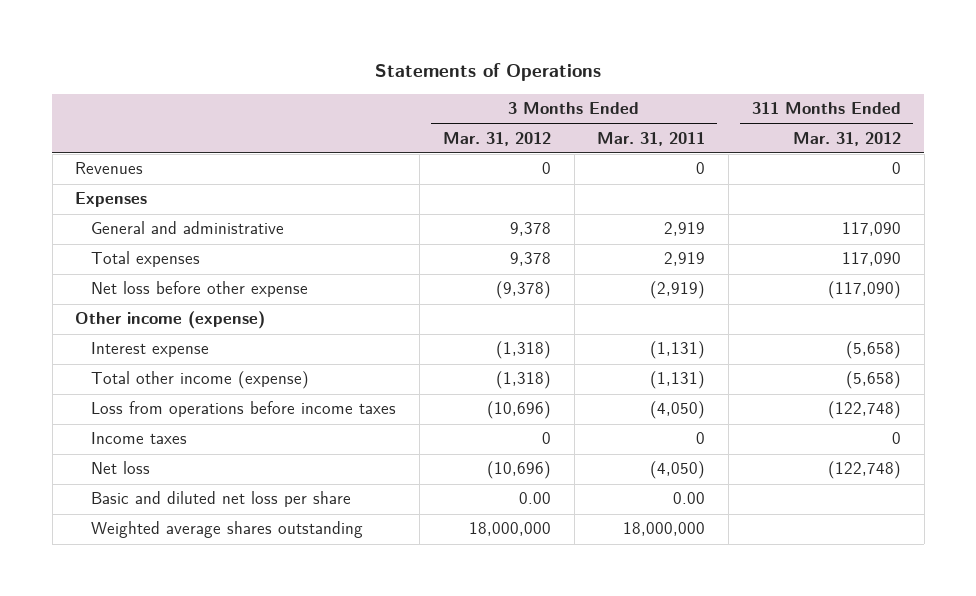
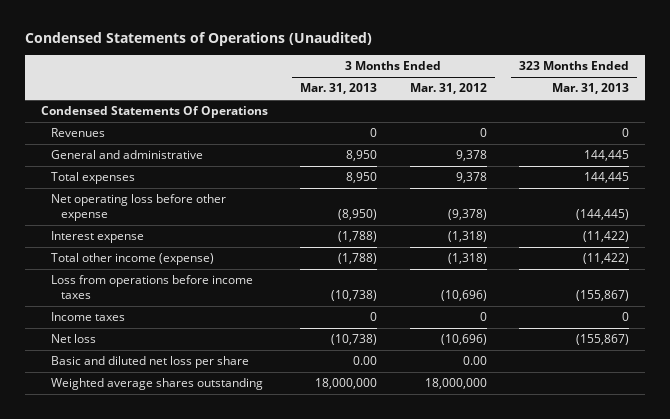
- Statements of Operations
+ Condensed Statements of Operations (Unaudited)
- | 3 Months Ended Mar. 31, 2012 | 3 Months Ended Mar. 31, 2011 | 311 Months Ended Mar. 31, 2012
+ | 3 Months Ended Mar. 31, 2013 | 3 Months Ended Mar. 31, 2012 | 323 Months Ended Mar. 31, 2013
+ Condensed Statements Of Operations
- Expenses
- Net loss before other expense | (9,378) | (2,919) | (117,090)
- Other income (expense)
+ Net operating loss before other expense | (8,950) | (9,378) | (144,445)

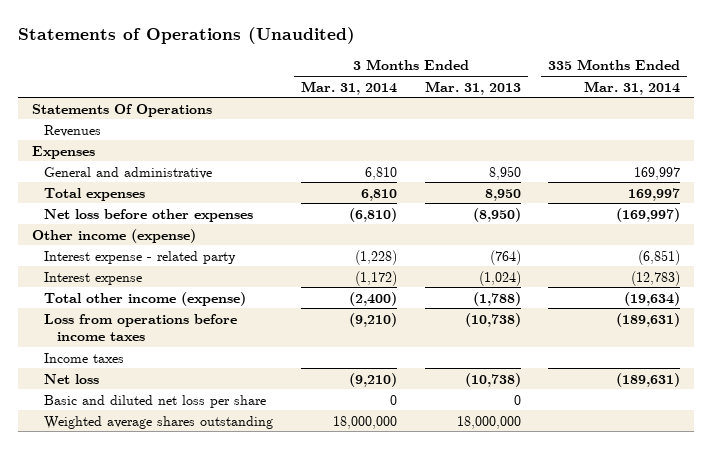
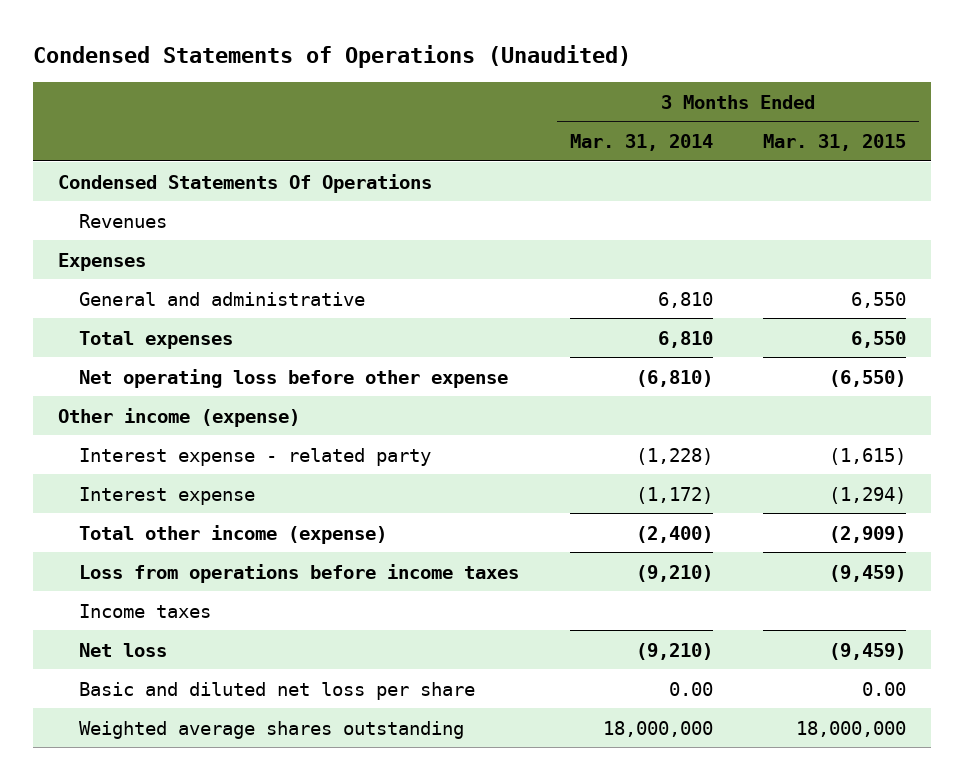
- Statements of Operations (Unaudited)
+ Condensed Statements of Operations (Unaudited)
- | 3 Months Ended Mar. 31, 2014 | 3 Months Ended Mar. 31, 2013 | 335 Months Ended Mar. 31, 2014
+ | 3 Months Ended Mar. 31, 2014 | 3 Months Ended Mar. 31, 2015
- Statements Of Operations
+ Condensed Statements Of Operations
- Net loss before other expenses | (6,810) | (8,950) | (169,997)
+ Net operating loss before other expense | (6,810) | (6,550)
- Basic and diluted net loss per share | 0 | 0 |
+ Basic and diluted net loss per share | 0.00 | 0.00

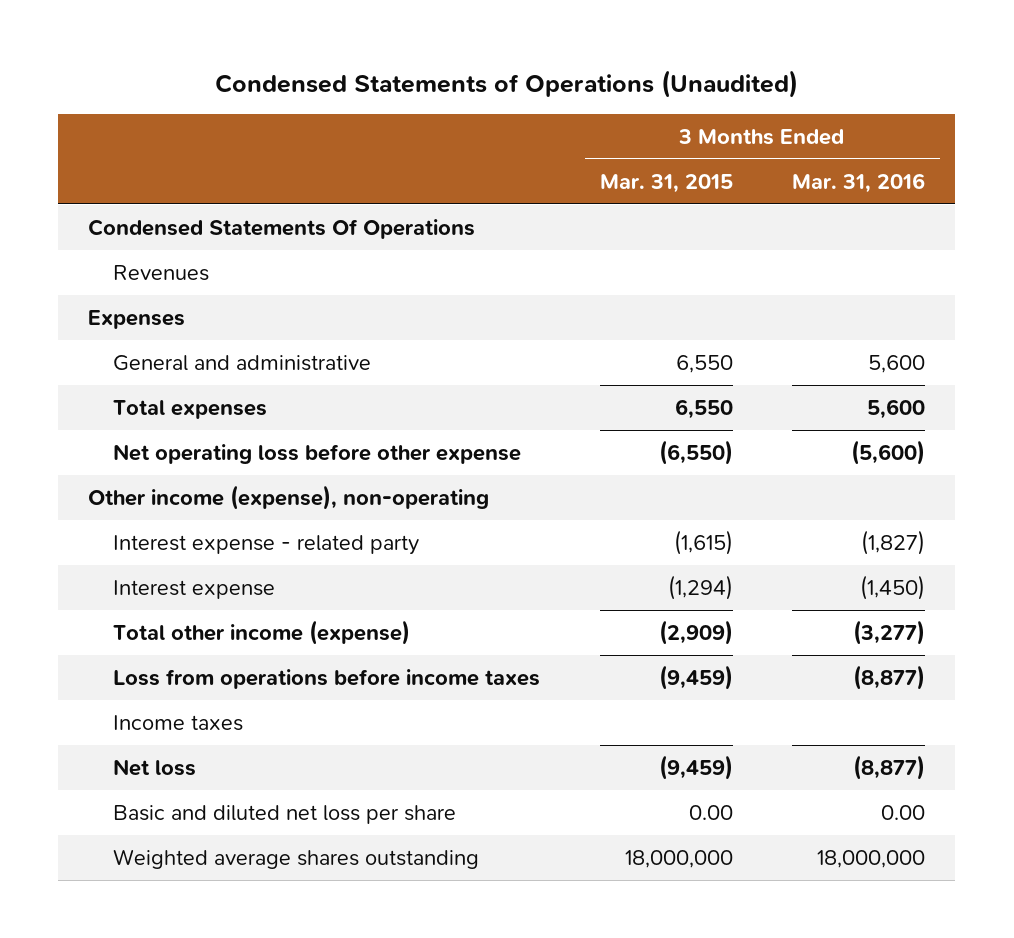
- | 3 Months Ended Mar. 31, 2014 | 3 Months Ended Mar. 31, 2015
+ | 3 Months Ended Mar. 31, 2015 | 3 Months Ended Mar. 31, 2016
- Other income (expense)
+ Other income (expense), non-operating

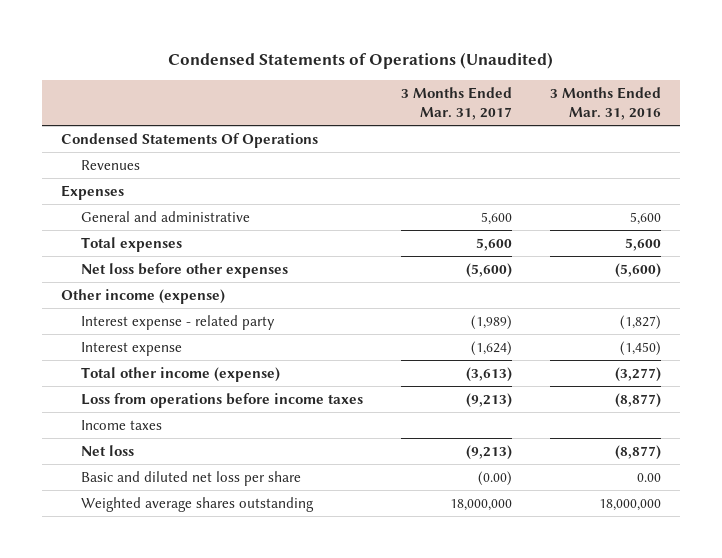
- | 3 Months Ended Mar. 31, 2015 | 3 Months Ended Mar. 31, 2016
+ | 3 Months Ended Mar. 31, 2017 | 3 Months Ended Mar. 31, 2016
- Net operating loss before other expense | (6,550) | (5,600)
- Other income (expense), non-operating
+ Net loss before other expenses | (5,600) | (5,600)
+ Other income (expense)

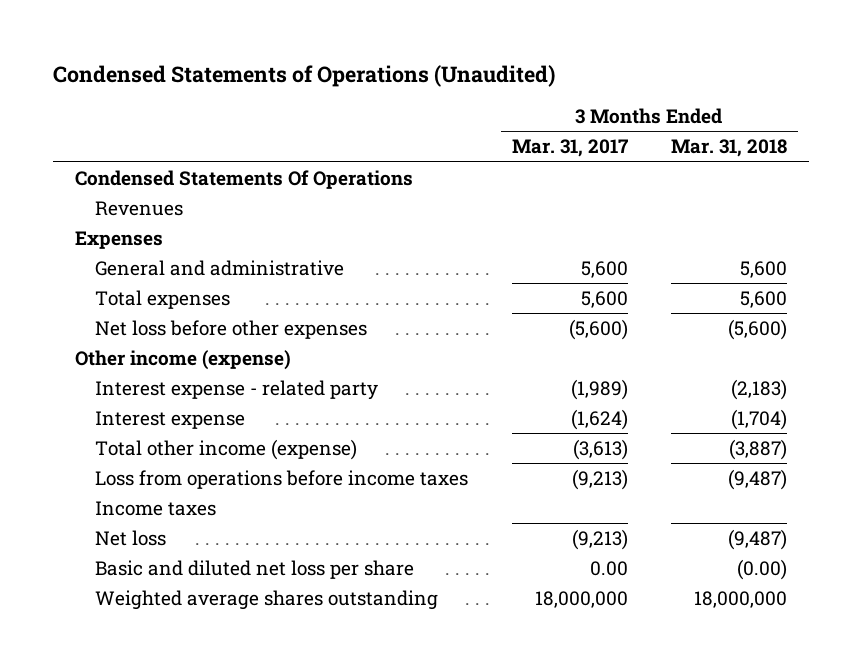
- | 3 Months Ended Mar. 31, 2017 | 3 Months Ended Mar. 31, 2016
+ | 3 Months Ended Mar. 31, 2017 | 3 Months Ended Mar. 31, 2018
- Basic and diluted net loss per share | (0.00) | 0.00
+ Basic and diluted net loss per share | 0.00 | (0.00)

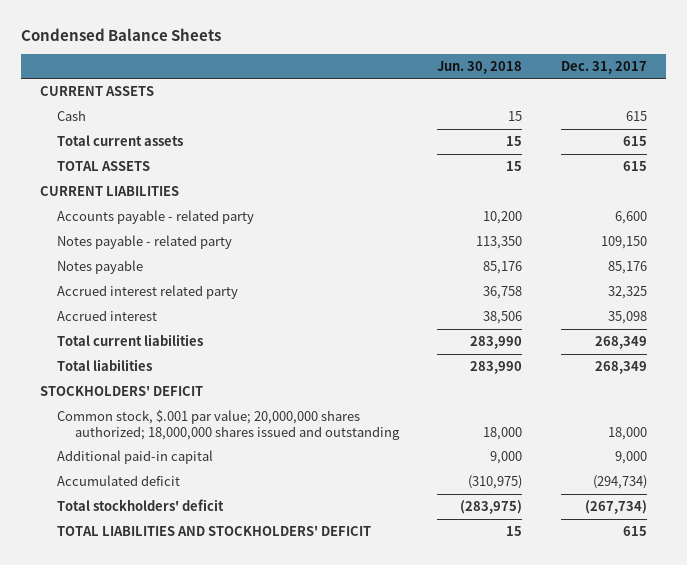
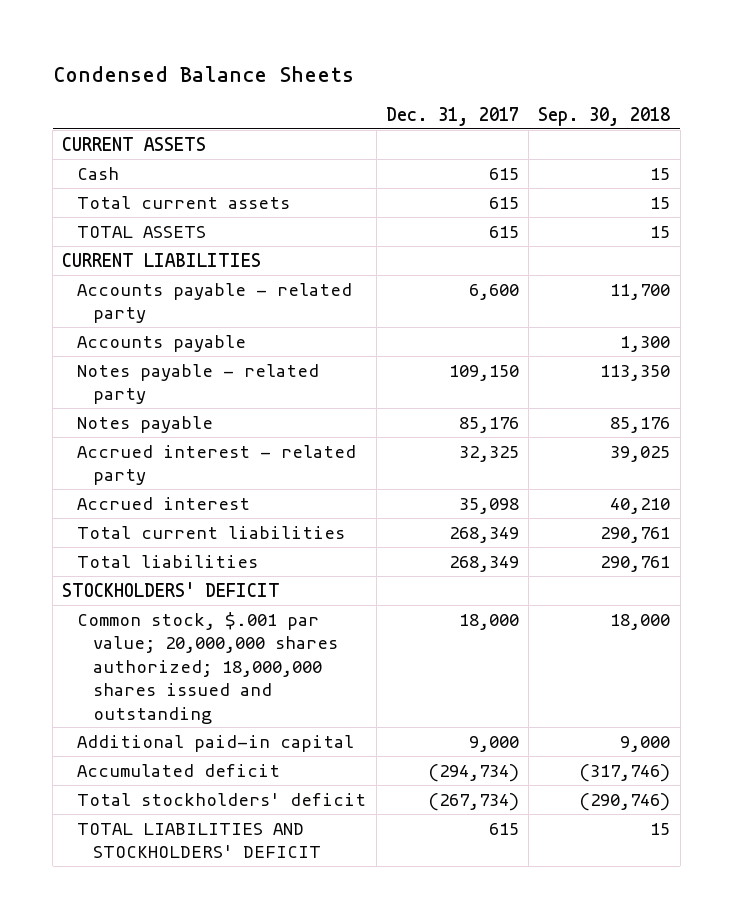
- | Jun. 30, 2018 | Dec. 31, 2017
+ | Dec. 31, 2017 | Sep. 30, 2018
+ Accounts payable | | 1,300
- Accrued interest related party | 36,758 | 32,325
+ Accrued interest - related party | 32,325 | 39,025

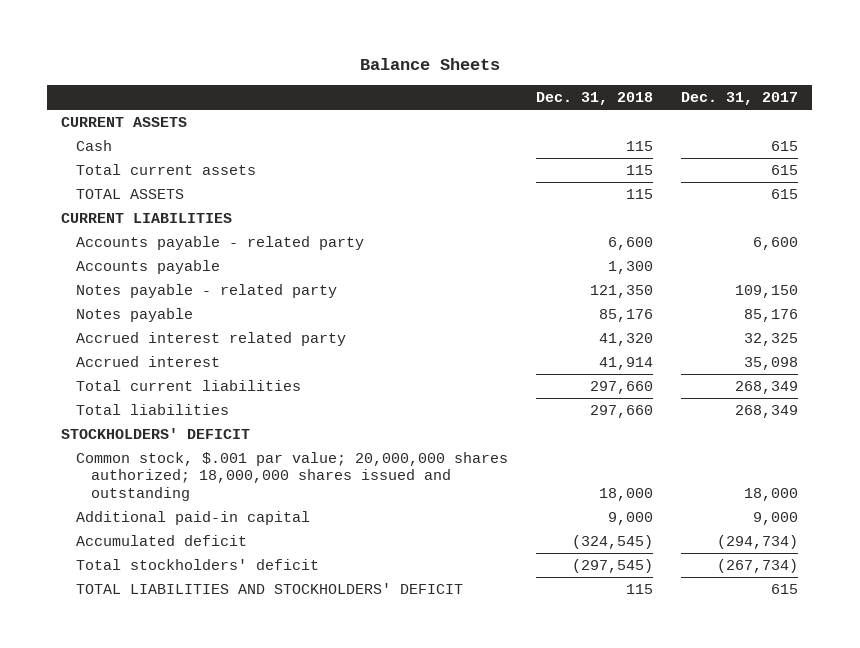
- Condensed Balance Sheets
+ Balance Sheets
- | Dec. 31, 2017 | Sep. 30, 2018
+ | Dec. 31, 2018 | Dec. 31, 2017
- Accrued interest - related party | 32,325 | 39,025
+ Accrued interest related party | 41,320 | 32,325

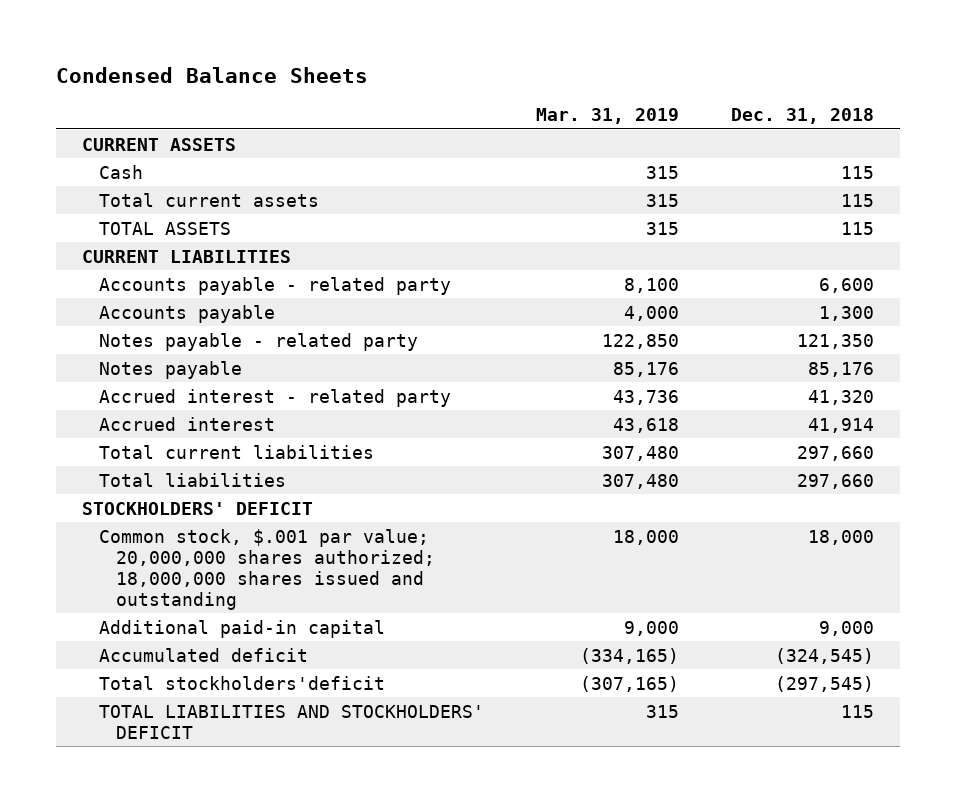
- Balance Sheets
+ Condensed Balance Sheets
- | Dec. 31, 2018 | Dec. 31, 2017
+ | Mar. 31, 2019 | Dec. 31, 2018
- Accrued interest related party | 41,320 | 32,325
+ Accrued interest - related party | 43,736 | 41,320
- Total stockholders' deficit | (297,545) | (267,734)
+ Total stockholders'deficit | (307,165) | (297,545)

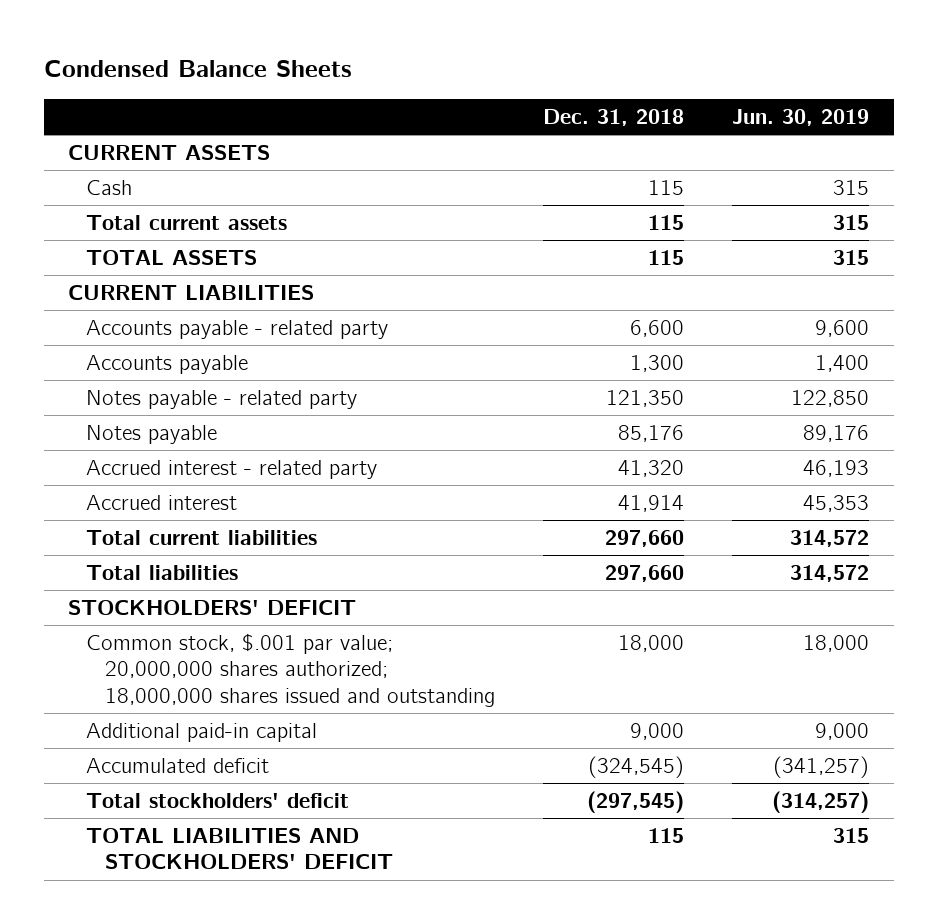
- | Mar. 31, 2019 | Dec. 31, 2018
+ | Dec. 31, 2018 | Jun. 30, 2019
- Total stockholders'deficit | (307,165) | (297,545)
+ Total stockholders' deficit | (297,545) | (314,257)

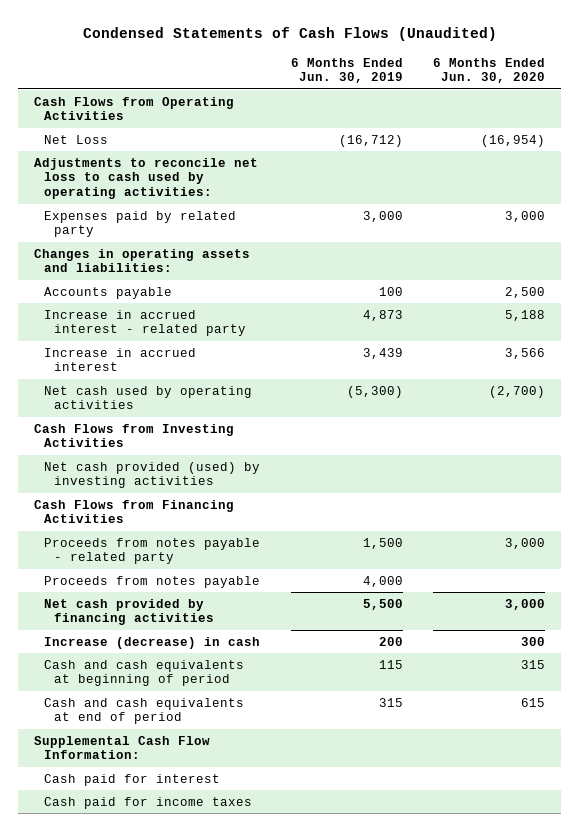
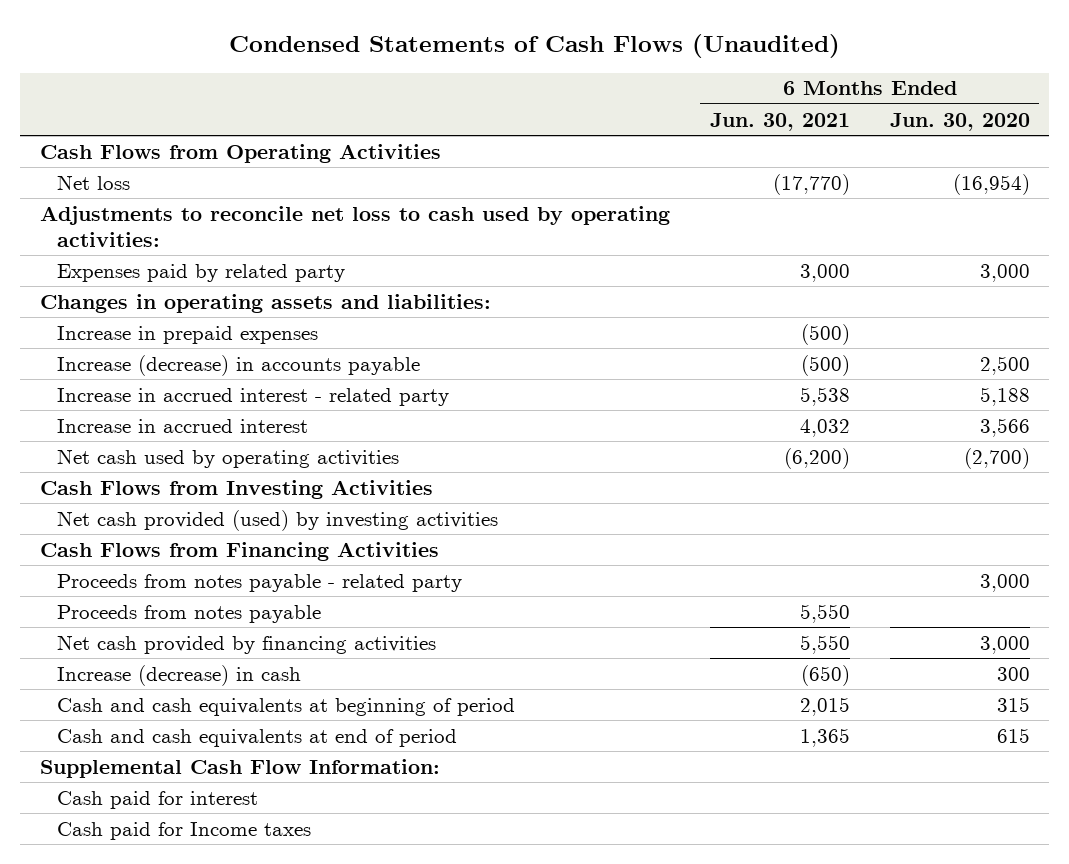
- | 6 Months Ended Jun. 30, 2019 | 6 Months Ended Jun. 30, 2020
+ | 6 Months Ended Jun. 30, 2021 | 6 Months Ended Jun. 30, 2020
- Net Loss | (16,712) | (16,954)
+ Net loss | (17,770) | (16,954)
- Accounts payable | 100 | 2,500
+ Increase in prepaid expenses | (500) |
+ Increase (decrease) in accounts payable | (500) | 2,500
- Cash paid for income taxes
+ Cash paid for Income taxes

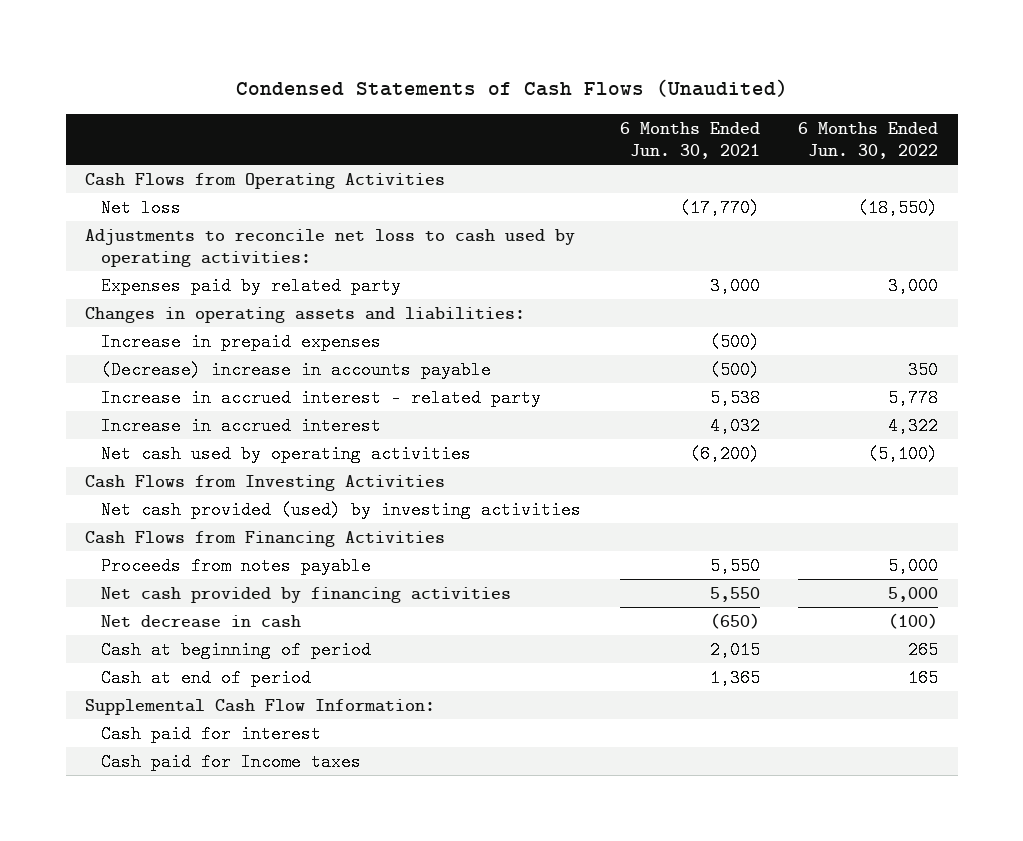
- | 6 Months Ended Jun. 30, 2021 | 6 Months Ended Jun. 30, 2020
+ | 6 Months Ended Jun. 30, 2021 | 6 Months Ended Jun. 30, 2022
- Increase (decrease) in accounts payable | (500) | 2,500
+ (Decrease) increase in accounts payable | (500) | 350
- Proceeds from notes payable - related party | | 3,000
- Increase (decrease) in cash | (650) | 300
- Cash and cash equivalents at beginning of period | 2,015 | 315
- Cash and cash equivalents at end of period | 1,365 | 615
+ Net decrease in cash | (650) | (100)
+ Cash at beginning of period | 2,015 | 265
+ Cash at end of period | 1,365 | 165

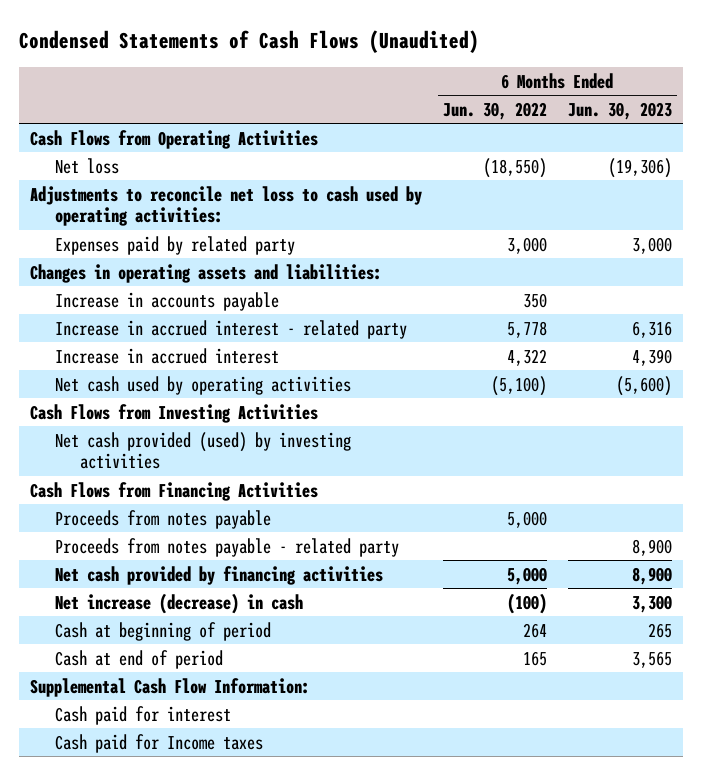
- | 6 Months Ended Jun. 30, 2021 | 6 Months Ended Jun. 30, 2022
+ | 6 Months Ended Jun. 30, 2022 | 6 Months Ended Jun. 30, 2023
- Increase in prepaid expenses | (500) |
- (Decrease) increase in accounts payable | (500) | 350
+ Increase in accounts payable | 350 |
+ Proceeds from notes payable - related party | | 8,900
- Net decrease in cash | (650) | (100)
- Cash at beginning of period | 2,015 | 265
+ Net increase (decrease) in cash | (100) | 3,300
+ Cash at beginning of period | 264 | 265

